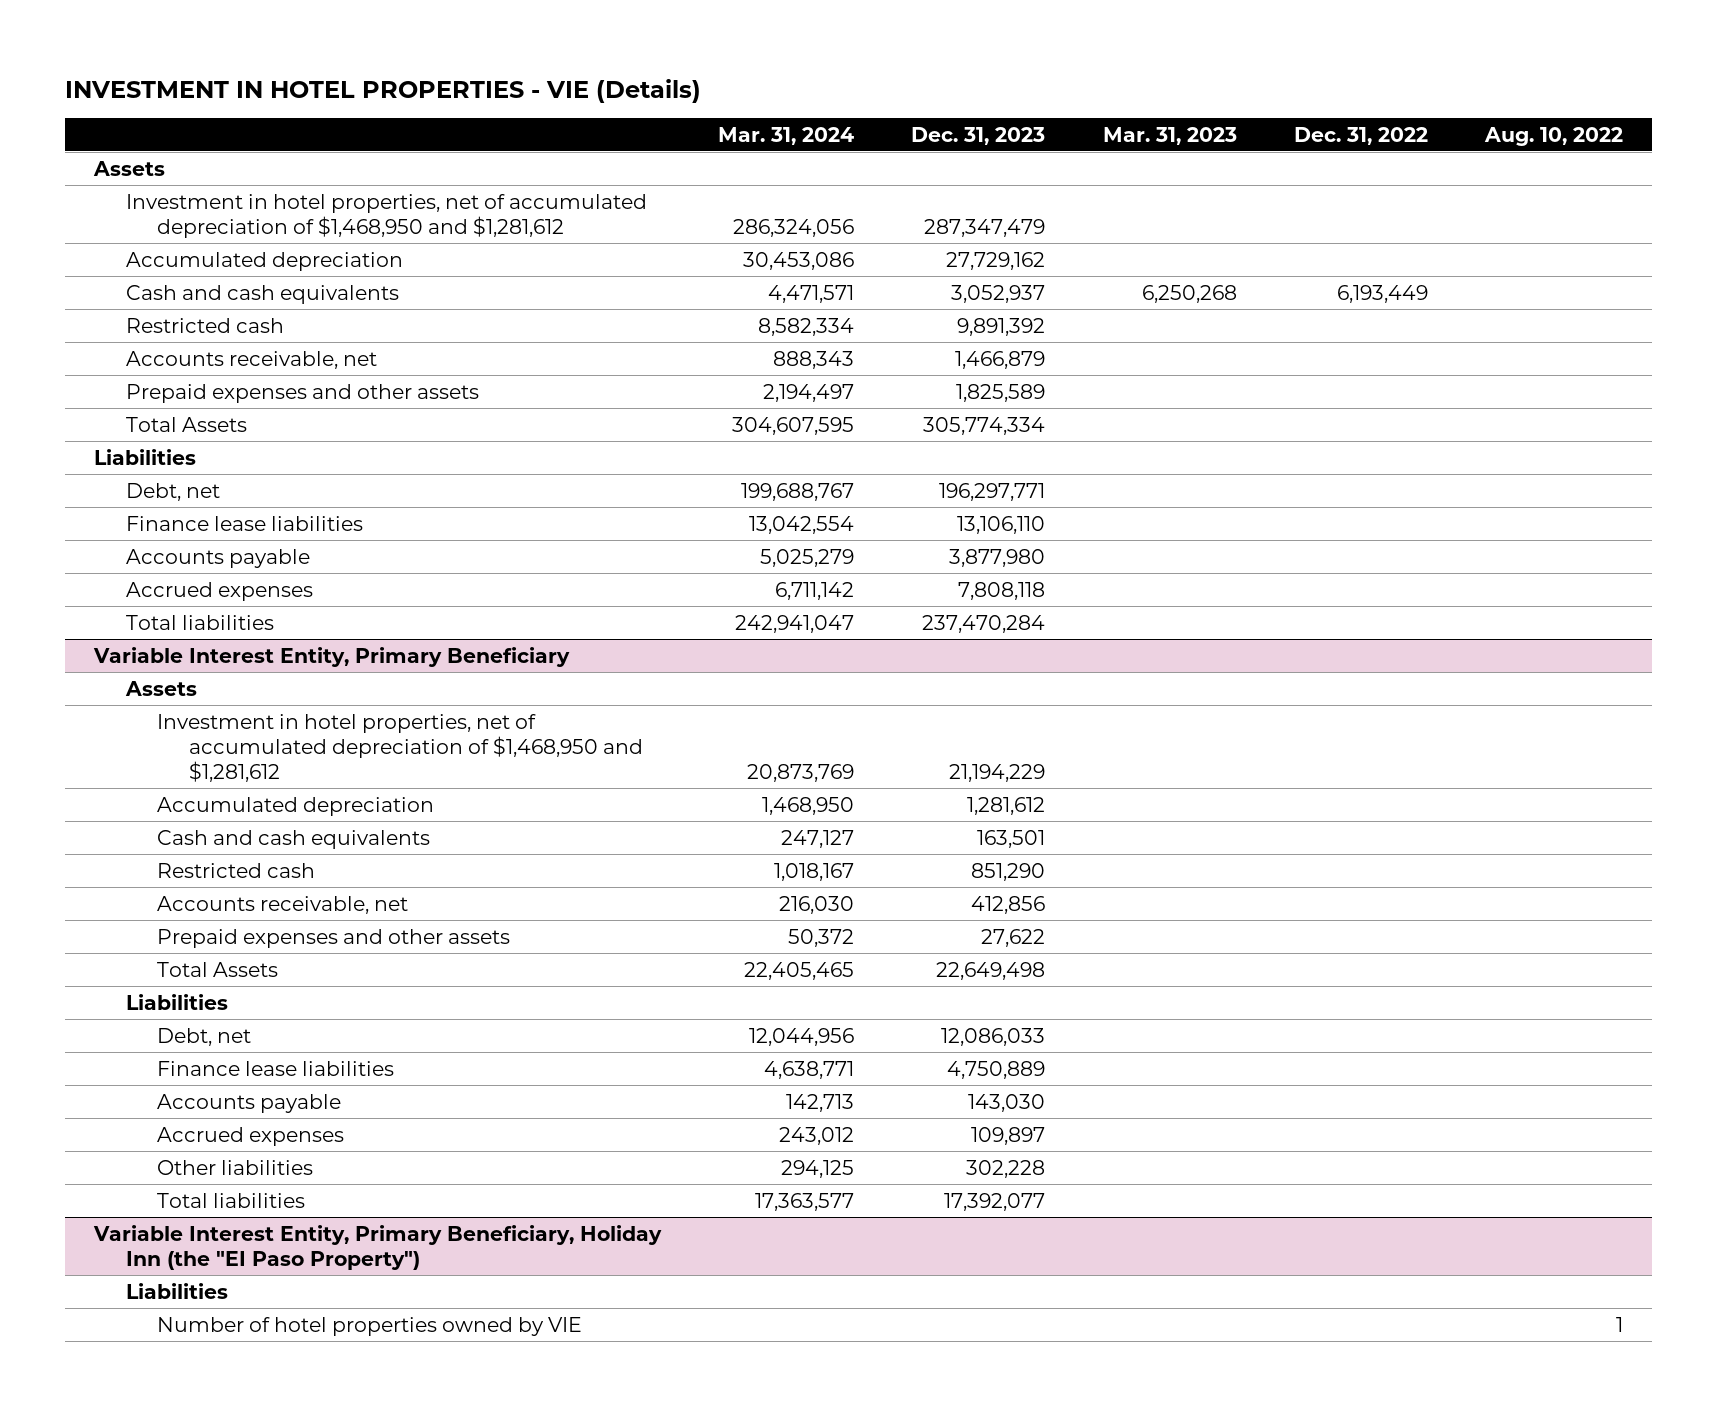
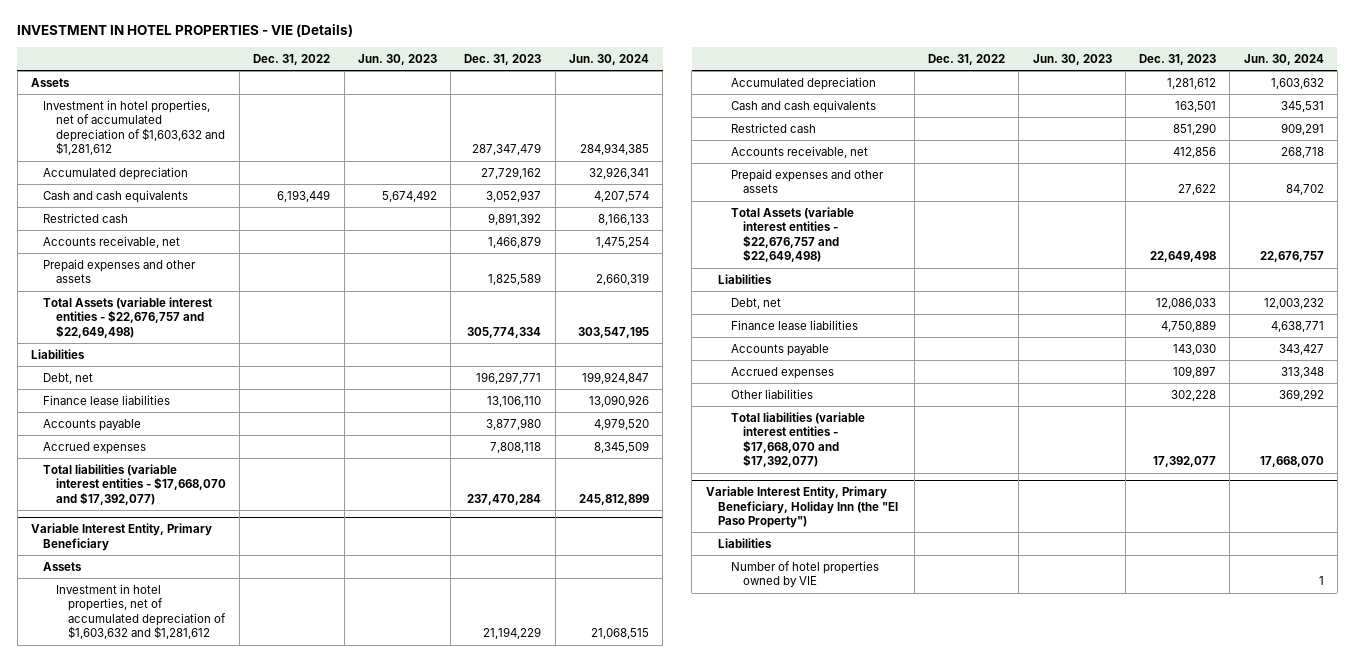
- | Mar. 31, 2024 | Dec. 31, 2023 | Mar. 31, 2023 | Dec. 31, 2022 | Aug. 10, 2022
+ | Dec. 31, 2022 | Jun. 30, 2023 | Dec. 31, 2023 | Jun. 30, 2024
- Investment in hotel properties, net of accumulated depreciation of $1,468,950 and $1,281,612 | 286,324,056 | 287,347,479 | | |
+ Investment in hotel properties, net of accumulated depreciation of $1,603,632 and $1,281,612 | | | 287,347,479 | 284,934,385
- Total Assets | 304,607,595 | 305,774,334 | | |
+ Total Assets (variable interest entities - $22,676,757 and $22,649,498) | | | 305,774,334 | 303,547,195
- Total liabilities | 242,941,047 | 237,470,284 | | |
+ Total liabilities (variable interest entities - $17,668,070 and $17,392,077) | | | 237,470,284 | 245,812,899
@ Variable Interest Entity, Primary Beneficiary
- Investment in hotel properties, net of accumulated depreciation of $1,468,950 and $1,281,612 | 20,873,769 | 21,194,229 | | |
+ Investment in hotel properties, net of accumulated depreciation of $1,603,632 and $1,281,612 | | | 21,194,229 | 21,068,515
- Total Assets | 22,405,465 | 22,649,498 | | |
+ Total Assets (variable interest entities - $22,676,757 and $22,649,498) | | | 22,649,498 | 22,676,757
- Total liabilities | 17,363,577 | 17,392,077 | | |
+ Total liabilities (variable interest entities - $17,668,070 and $17,392,077) | | | 17,392,077 | 17,668,070

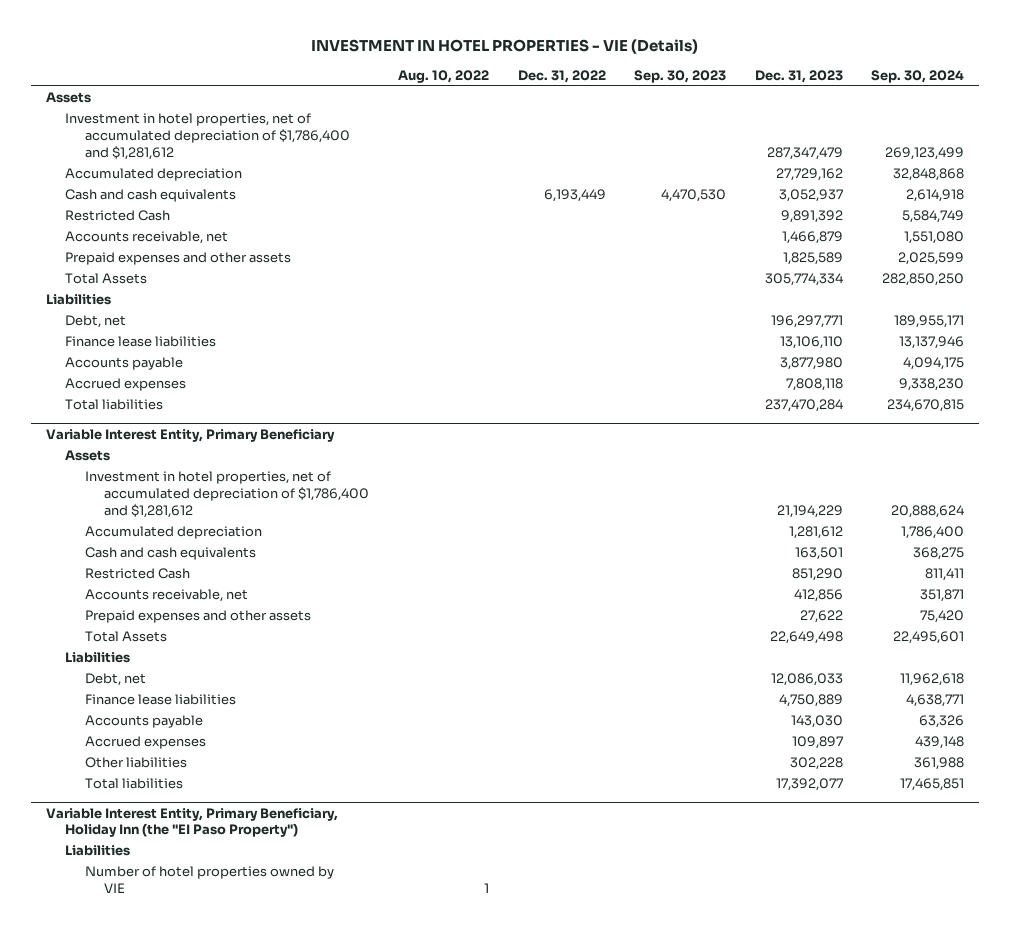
- | Dec. 31, 2022 | Jun. 30, 2023 | Dec. 31, 2023 | Jun. 30, 2024
+ | Aug. 10, 2022 | Dec. 31, 2022 | Sep. 30, 2023 | Dec. 31, 2023 | Sep. 30, 2024
- Investment in hotel properties, net of accumulated depreciation of $1,603,632 and $1,281,612 | | | 287,347,479 | 284,934,385
+ Investment in hotel properties, net of accumulated depreciation of $1,786,400 and $1,281,612 | | | | 287,347,479 | 269,123,499
- Restricted cash | | | 9,891,392 | 8,166,133
+ Restricted Cash | | | | 9,891,392 | 5,584,749
- Total Assets (variable interest entities - $22,676,757 and $22,649,498) | | | 305,774,334 | 303,547,195
+ Total Assets | | | | 305,774,334 | 282,850,250
- Total liabilities (variable interest entities - $17,668,070 and $17,392,077) | | | 237,470,284 | 245,812,899
+ Total liabilities | | | | 237,470,284 | 234,670,815
@ Variable Interest Entity, Primary Beneficiary
- Investment in hotel properties, net of accumulated depreciation of $1,603,632 and $1,281,612 | | | 21,194,229 | 21,068,515
+ Investment in hotel properties, net of accumulated depreciation of $1,786,400 and $1,281,612 | | | | 21,194,229 | 20,888,624
- Restricted cash | | | 851,290 | 909,291
+ Restricted Cash | | | | 851,290 | 811,411
- Total Assets (variable interest entities - $22,676,757 and $22,649,498) | | | 22,649,498 | 22,676,757
+ Total Assets | | | | 22,649,498 | 22,495,601
- Total liabilities (variable interest entities - $17,668,070 and $17,392,077) | | | 17,392,077 | 17,668,070
+ Total liabilities | | | | 17,392,077 | 17,465,851

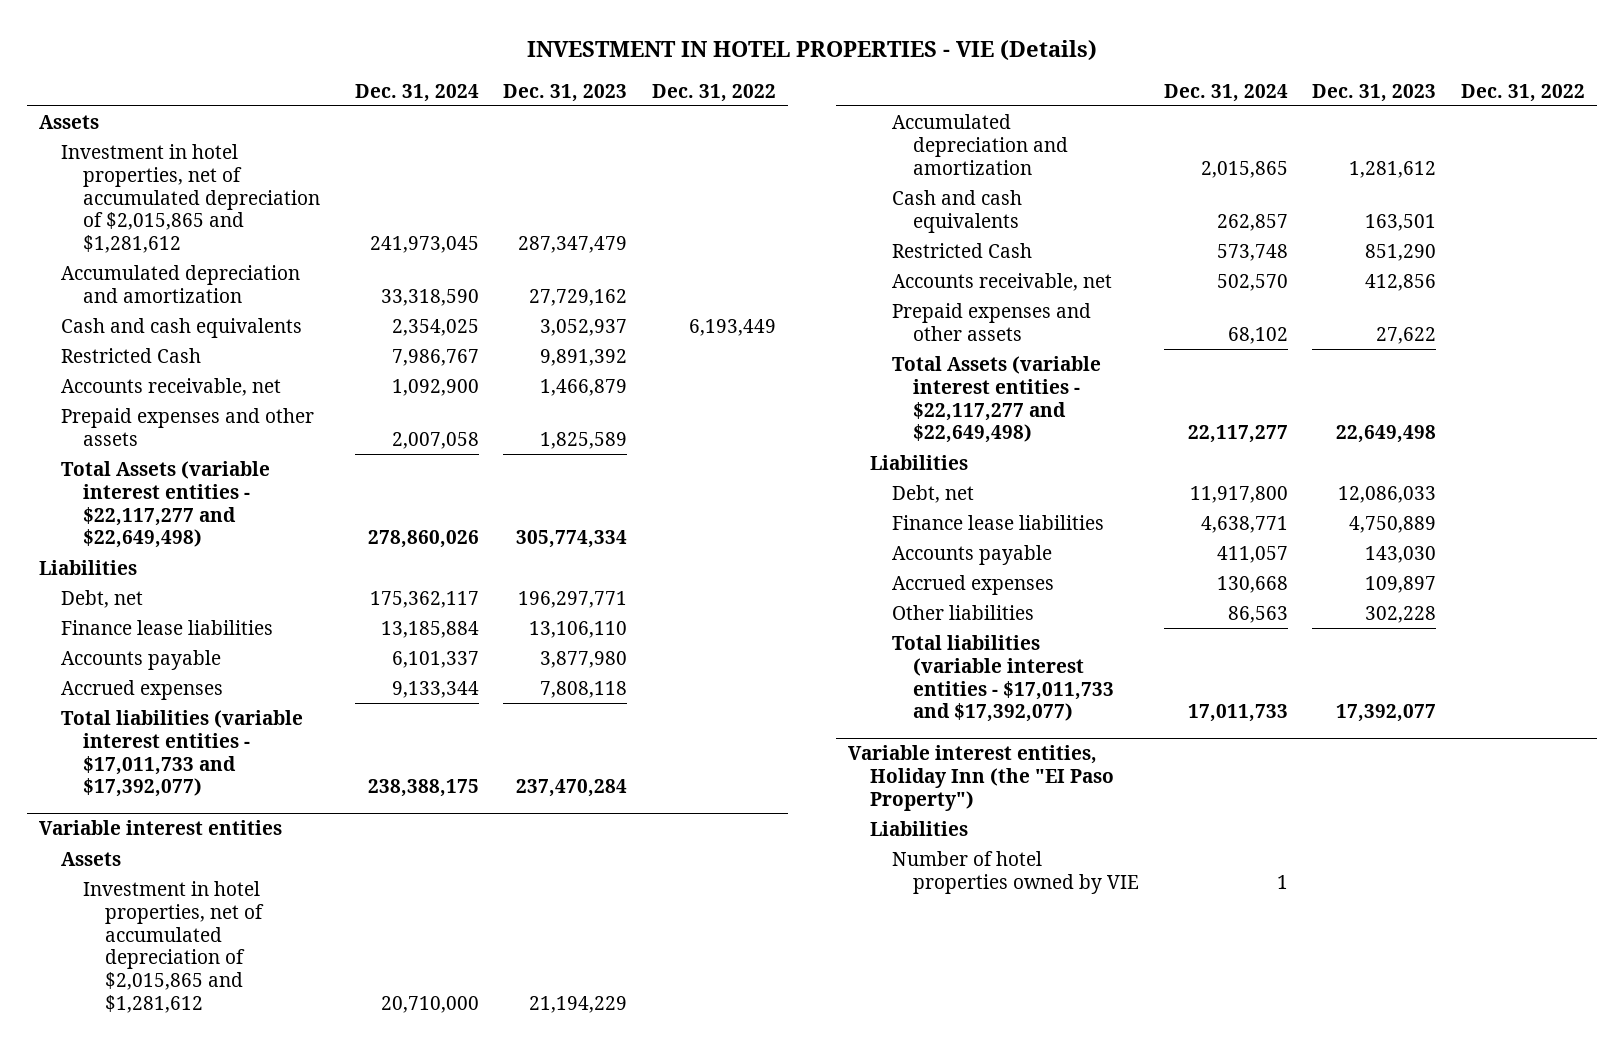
- | Aug. 10, 2022 | Dec. 31, 2022 | Sep. 30, 2023 | Dec. 31, 2023 | Sep. 30, 2024
+ | Dec. 31, 2024 | Dec. 31, 2023 | Dec. 31, 2022
- Investment in hotel properties, net of accumulated depreciation of $1,786,400 and $1,281,612 | | | | 287,347,479 | 269,123,499
- Accumulated depreciation | | | | 27,729,162 | 32,848,868
+ Investment in hotel properties, net of accumulated depreciation of $2,015,865 and $1,281,612 | 241,973,045 | 287,347,479 |
+ Accumulated depreciation and amortization | 33,318,590 | 27,729,162 |
- Total Assets | | | | 305,774,334 | 282,850,250
+ Total Assets (variable interest entities - $22,117,277 and $22,649,498) | 278,860,026 | 305,774,334 |
- Total liabilities | | | | 237,470,284 | 234,670,815
- Variable Interest Entity, Primary Beneficiary
+ Total liabilities (variable interest entities - $17,011,733 and $17,392,077) | 238,388,175 | 237,470,284 |
+ Variable interest entities
- Investment in hotel properties, net of accumulated depreciation of $1,786,400 and $1,281,612 | | | | 21,194,229 | 20,888,624
- Accumulated depreciation | | | | 1,281,612 | 1,786,400
+ Investment in hotel properties, net of accumulated depreciation of $2,015,865 and $1,281,612 | 20,710,000 | 21,194,229 |
+ Accumulated depreciation and amortization | 2,015,865 | 1,281,612 |
- Total Assets | | | | 22,649,498 | 22,495,601
+ Total Assets (variable interest entities - $22,117,277 and $22,649,498) | 22,117,277 | 22,649,498 |
- Total liabilities | | | | 17,392,077 | 17,465,851
- Variable Interest Entity, Primary Beneficiary, Holiday Inn (the "EI Paso Property")
+ Total liabilities (variable interest entities - $17,011,733 and $17,392,077) | 17,011,733 | 17,392,077 |
+ Variable interest entities, Holiday Inn (the "EI Paso Property")

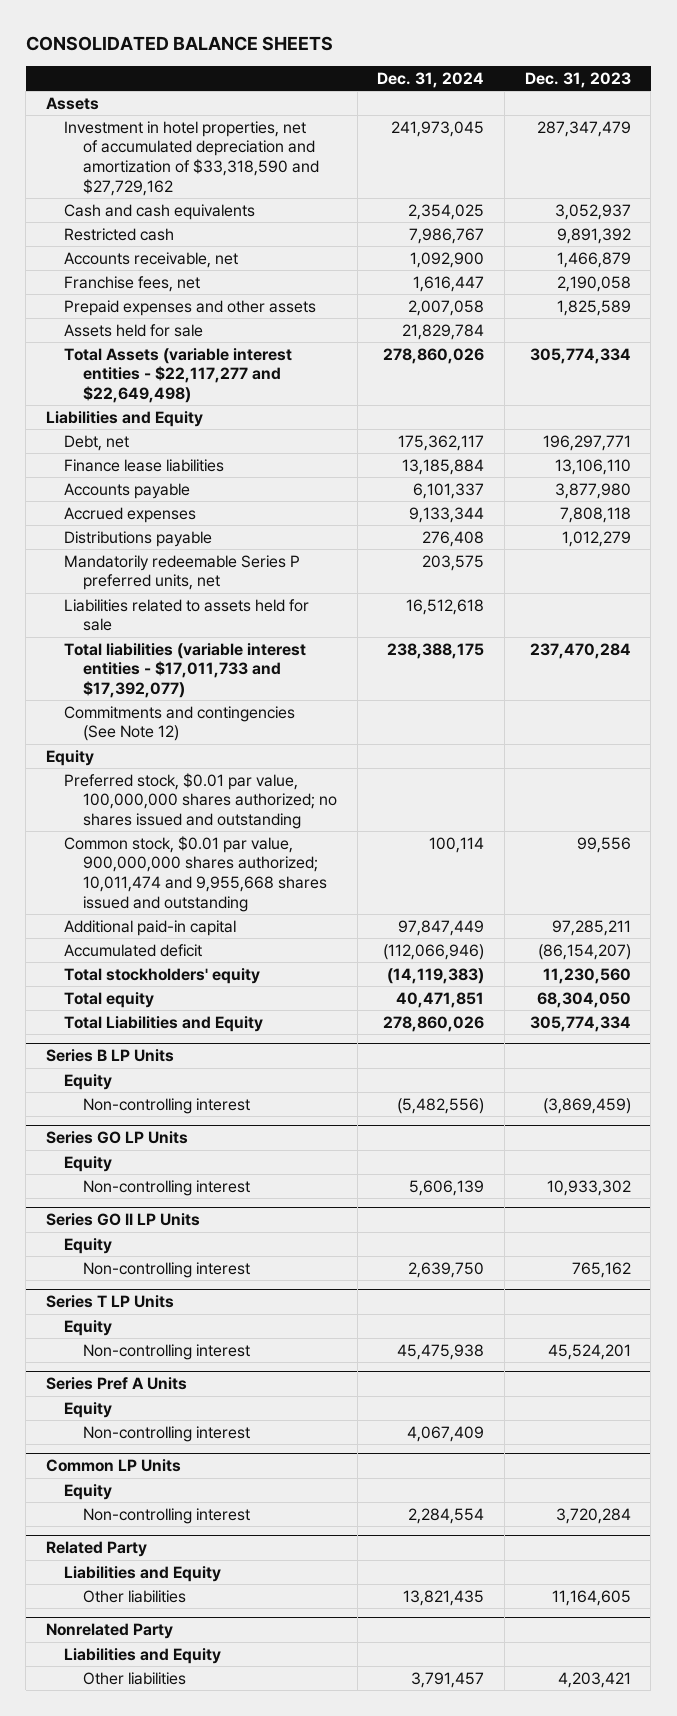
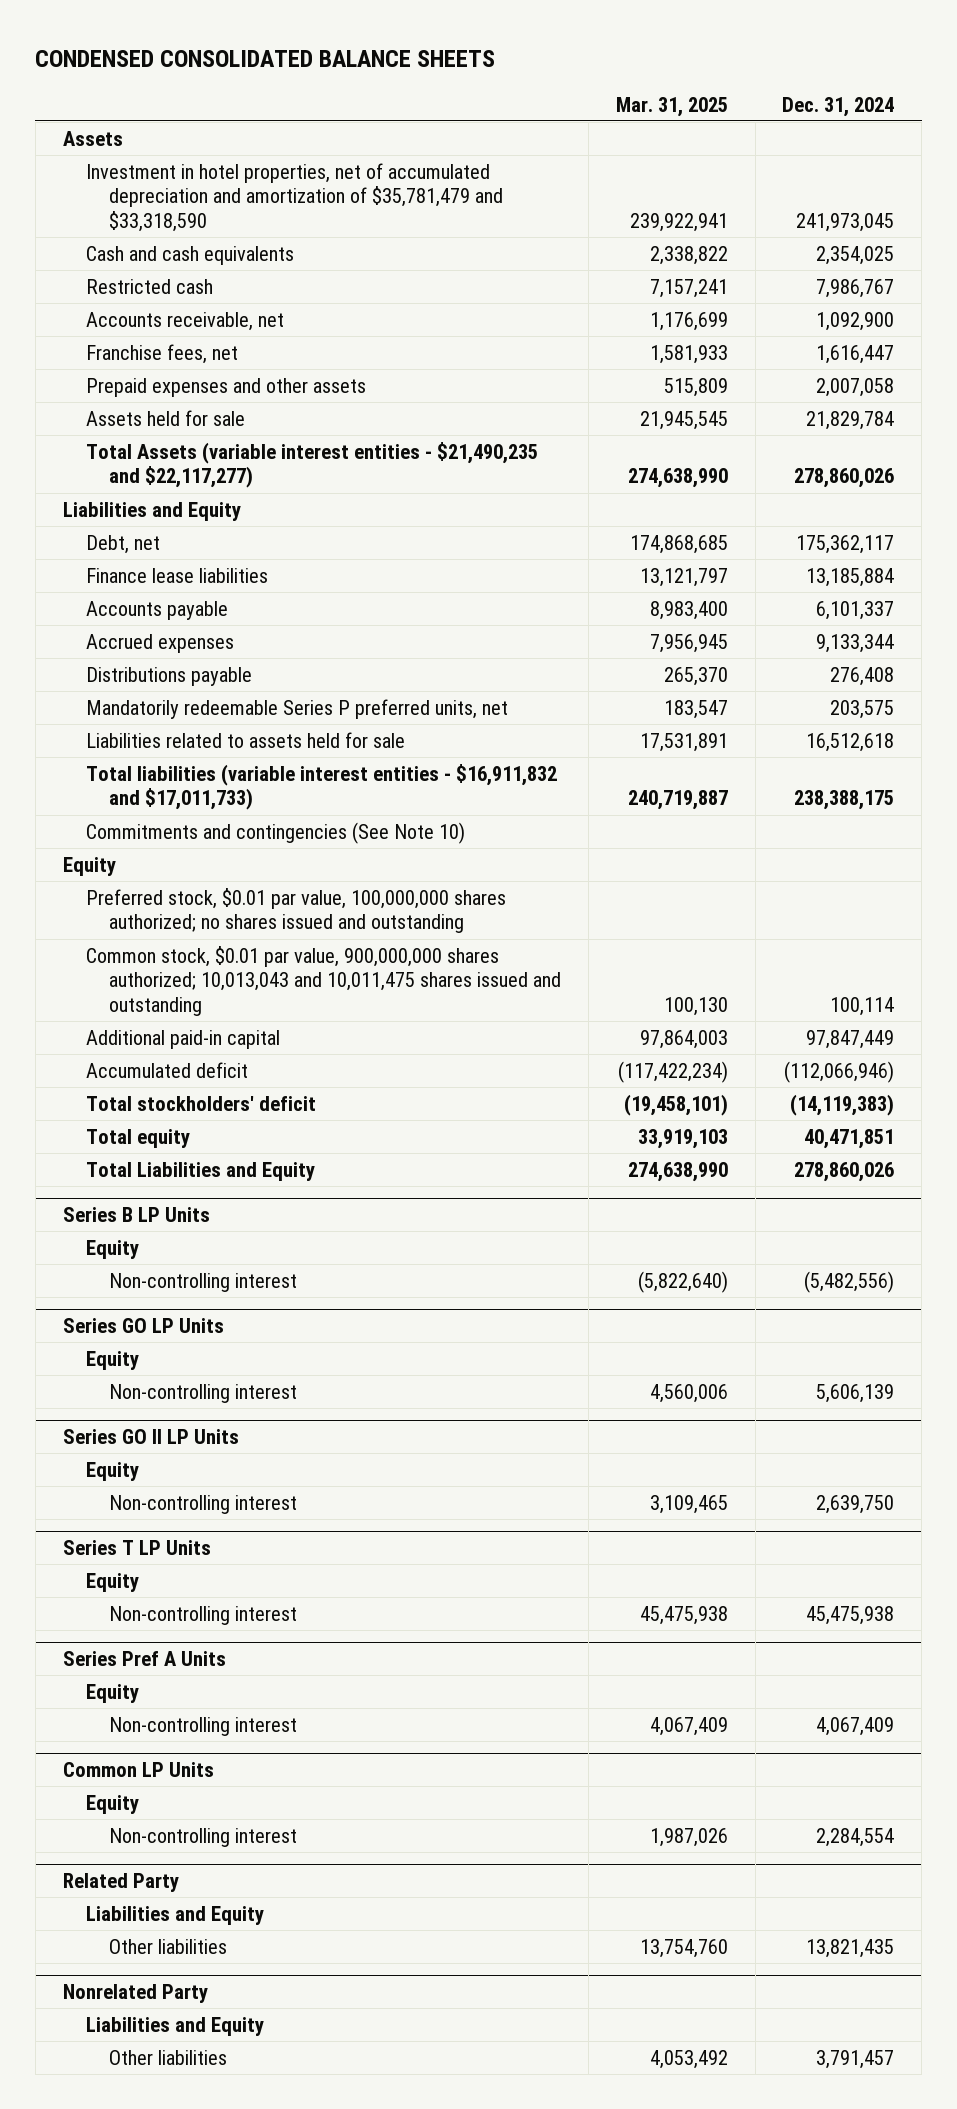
- CONSOLIDATED BALANCE SHEETS
+ CONDENSED CONSOLIDATED BALANCE SHEETS
- | Dec. 31, 2024 | Dec. 31, 2023
+ | Mar. 31, 2025 | Dec. 31, 2024
- Investment in hotel properties, net of accumulated depreciation and amortization of $33,318,590 and $27,729,162 | 241,973,045 | 287,347,479
+ Investment in hotel properties, net of accumulated depreciation and amortization of $35,781,479 and $33,318,590 | 239,922,941 | 241,973,045
- Total Assets (variable interest entities - $22,117,277 and $22,649,498) | 278,860,026 | 305,774,334
+ Total Assets (variable interest entities - $21,490,235 and $22,117,277) | 274,638,990 | 278,860,026
- Total liabilities (variable interest entities - $17,011,733 and $17,392,077) | 238,388,175 | 237,470,284
- Commitments and contingencies (See Note 12)
+ Total liabilities (variable interest entities - $16,911,832 and $17,011,733) | 240,719,887 | 238,388,175
+ Commitments and contingencies (See Note 10)
- Common stock, $0.01 par value, 900,000,000 shares authorized; 10,011,474 and 9,955,668 shares issued and outstanding | 100,114 | 99,556
+ Common stock, $0.01 par value, 900,000,000 shares authorized; 10,013,043 and 10,011,475 shares issued and outstanding | 100,130 | 100,114
- Total stockholders' equity | (14,119,383) | 11,230,560
+ Total stockholders' deficit | (19,458,101) | (14,119,383)

